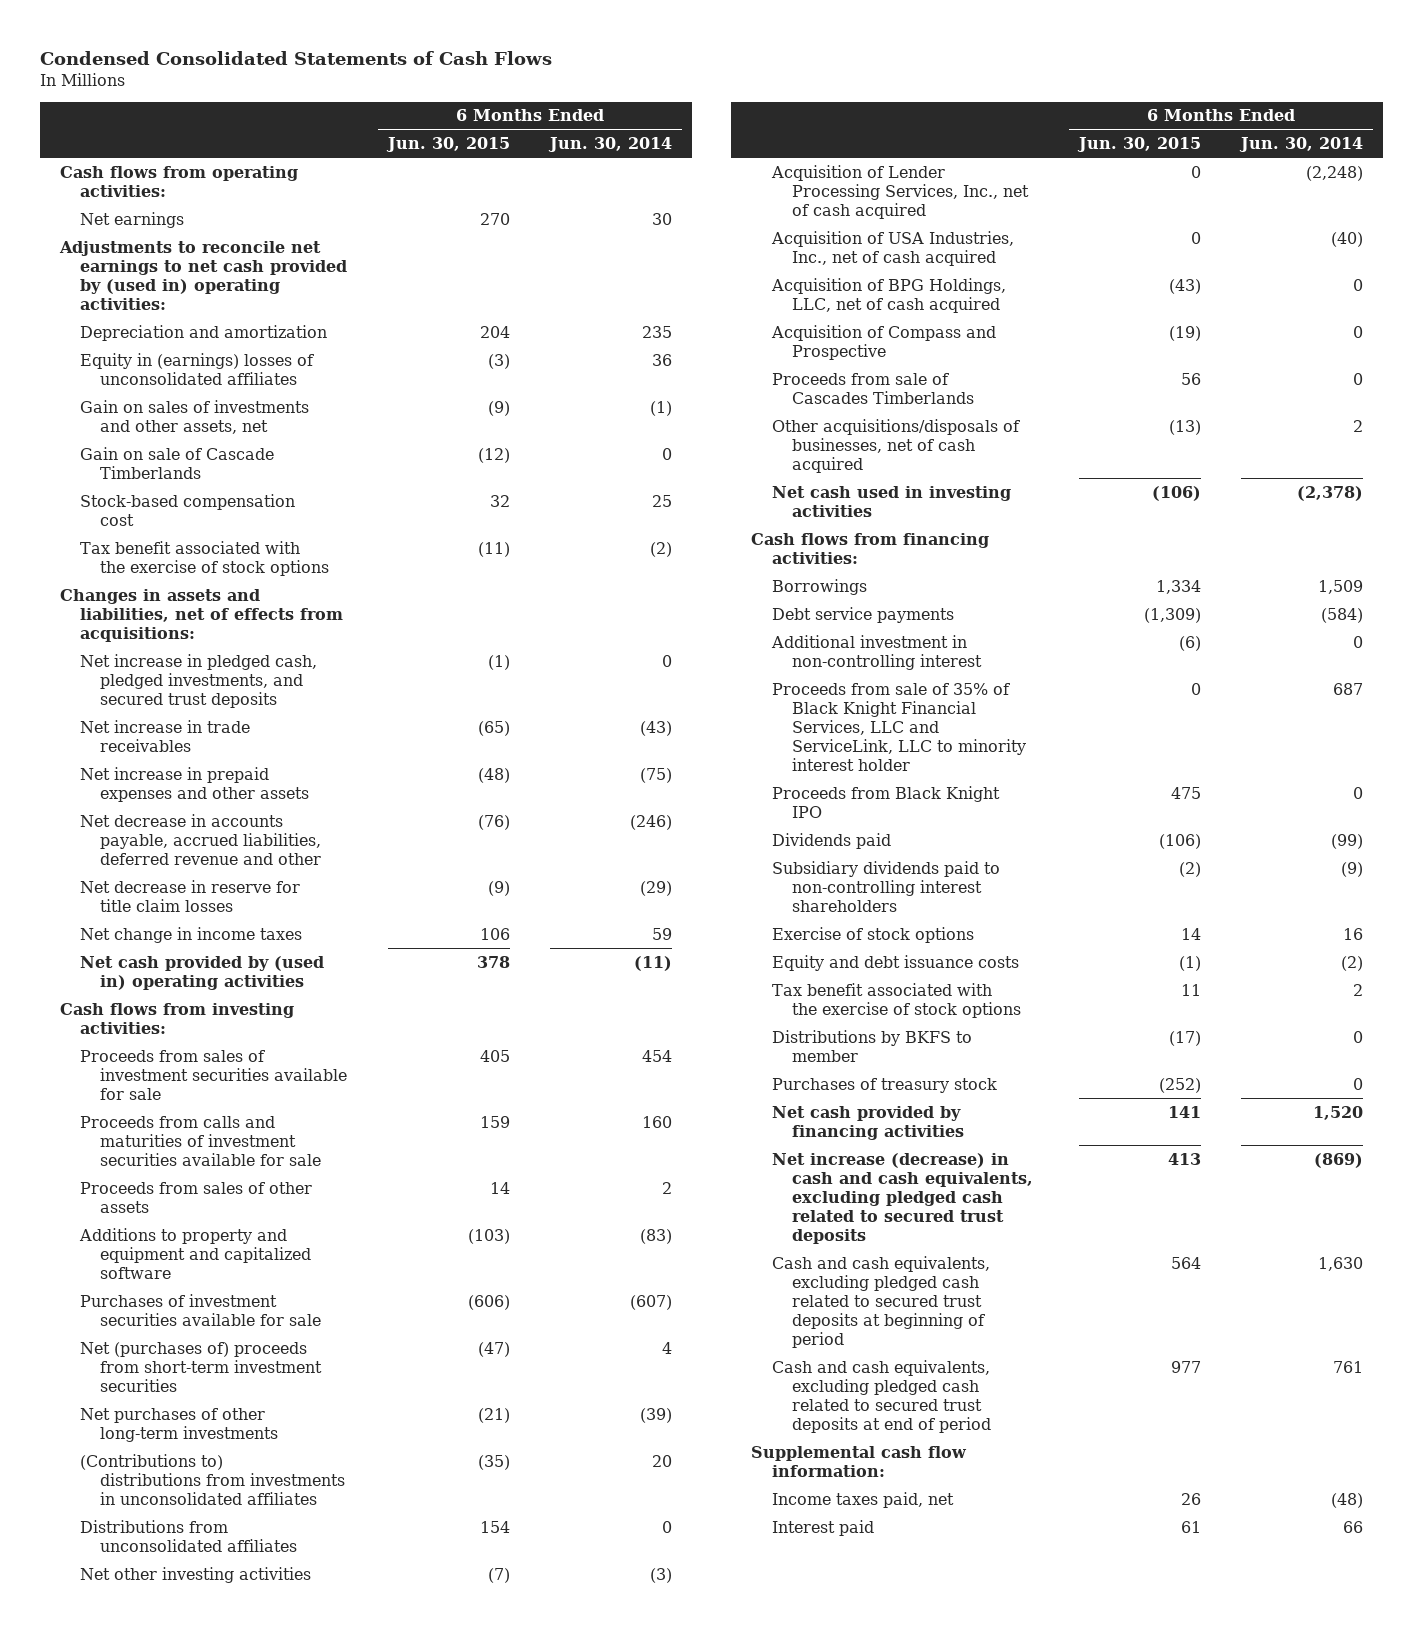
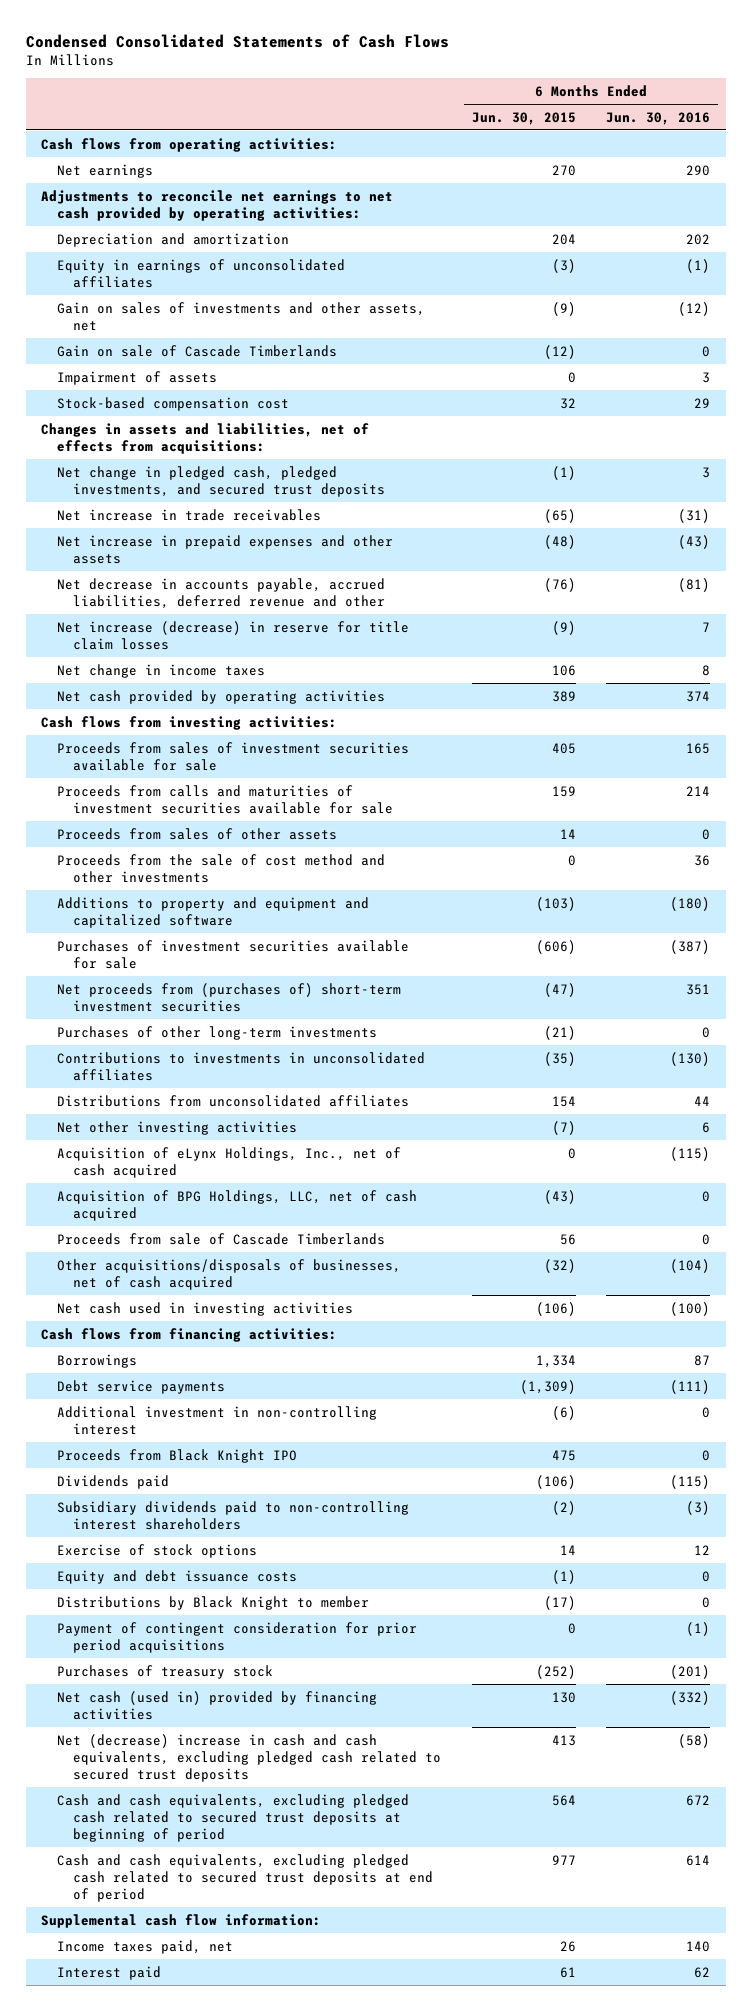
- | 6 Months Ended Jun. 30, 2015 | 6 Months Ended Jun. 30, 2014
+ | 6 Months Ended Jun. 30, 2015 | 6 Months Ended Jun. 30, 2016
- Adjustments to reconcile net earnings to net cash provided by (used in) operating activities:
+ Adjustments to reconcile net earnings to net cash provided by operating activities:
- Equity in (earnings) losses of unconsolidated affiliates | (3) | 36
+ Equity in earnings of unconsolidated affiliates | (3) | (1)
+ Impairment of assets | 0 | 3
- Tax benefit associated with the exercise of stock options | (11) | (2)
- Net increase in pledged cash, pledged investments, and secured trust deposits | (1) | 0
+ Net change in pledged cash, pledged investments, and secured trust deposits | (1) | 3
- Net decrease in reserve for title claim losses | (9) | (29)
+ Net increase (decrease) in reserve for title claim losses | (9) | 7
- Net cash provided by (used in) operating activities | 378 | (11)
+ Net cash provided by operating activities | 389 | 374
+ Proceeds from the sale of cost method and other investments | 0 | 36
- Net (purchases of) proceeds from short-term investment securities | (47) | 4
- Net purchases of other long-term investments | (21) | (39)
- (Contributions to) distributions from investments in unconsolidated affiliates | (35) | 20
+ Net proceeds from (purchases of) short-term investment securities | (47) | 351
+ Purchases of other long-term investments | (21) | 0
+ Contributions to investments in unconsolidated affiliates | (35) | (130)
- Acquisition of Lender Processing Services, Inc., net of cash acquired | 0 | (2,248)
- Acquisition of USA Industries, Inc., net of cash acquired | 0 | (40)
+ Acquisition of eLynx Holdings, Inc., net of cash acquired | 0 | (115)
- Acquisition of Compass and Prospective | (19) | 0
- Proceeds from sale of Cascades Timberlands | 56 | 0
- Other acquisitions/disposals of businesses, net of cash acquired | (13) | 2
+ Proceeds from sale of Cascade Timberlands | 56 | 0
+ Other acquisitions/disposals of businesses, net of cash acquired | (32) | (104)
- Proceeds from sale of 35% of Black Knight Financial Services, LLC and ServiceLink, LLC to minority interest holder | 0 | 687
- Tax benefit associated with the exercise of stock options | 11 | 2
- Distributions by BKFS to member | (17) | 0
+ Distributions by Black Knight to member | (17) | 0
+ Payment of contingent consideration for prior period acquisitions | 0 | (1)
- Net cash provided by financing activities | 141 | 1,520
- Net increase (decrease) in cash and cash equivalents, excluding pledged cash related to secured trust deposits | 413 | (869)
+ Net cash (used in) provided by financing activities | 130 | (332)
+ Net (decrease) increase in cash and cash equivalents, excluding pledged cash related to secured trust deposits | 413 | (58)

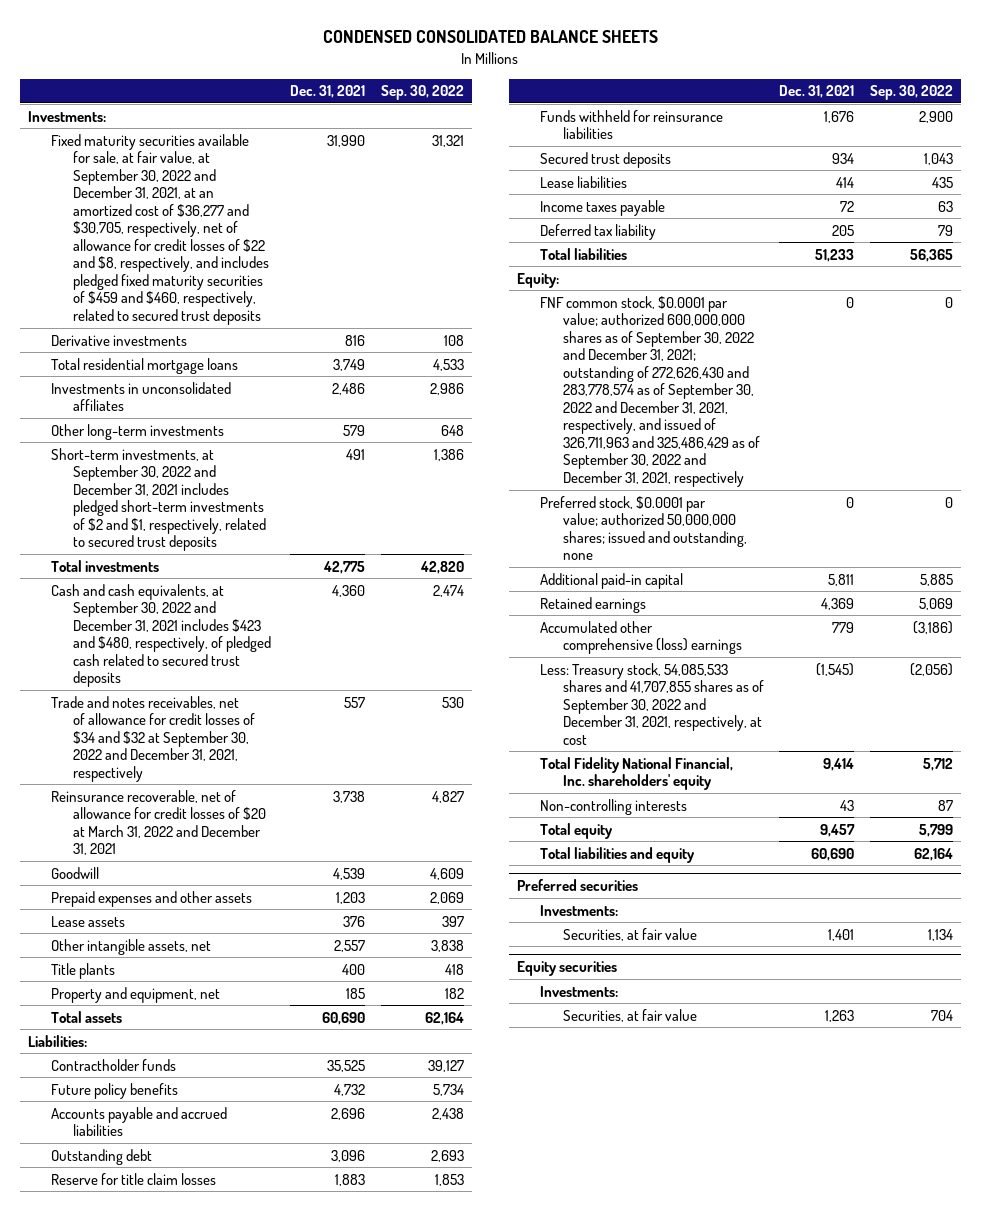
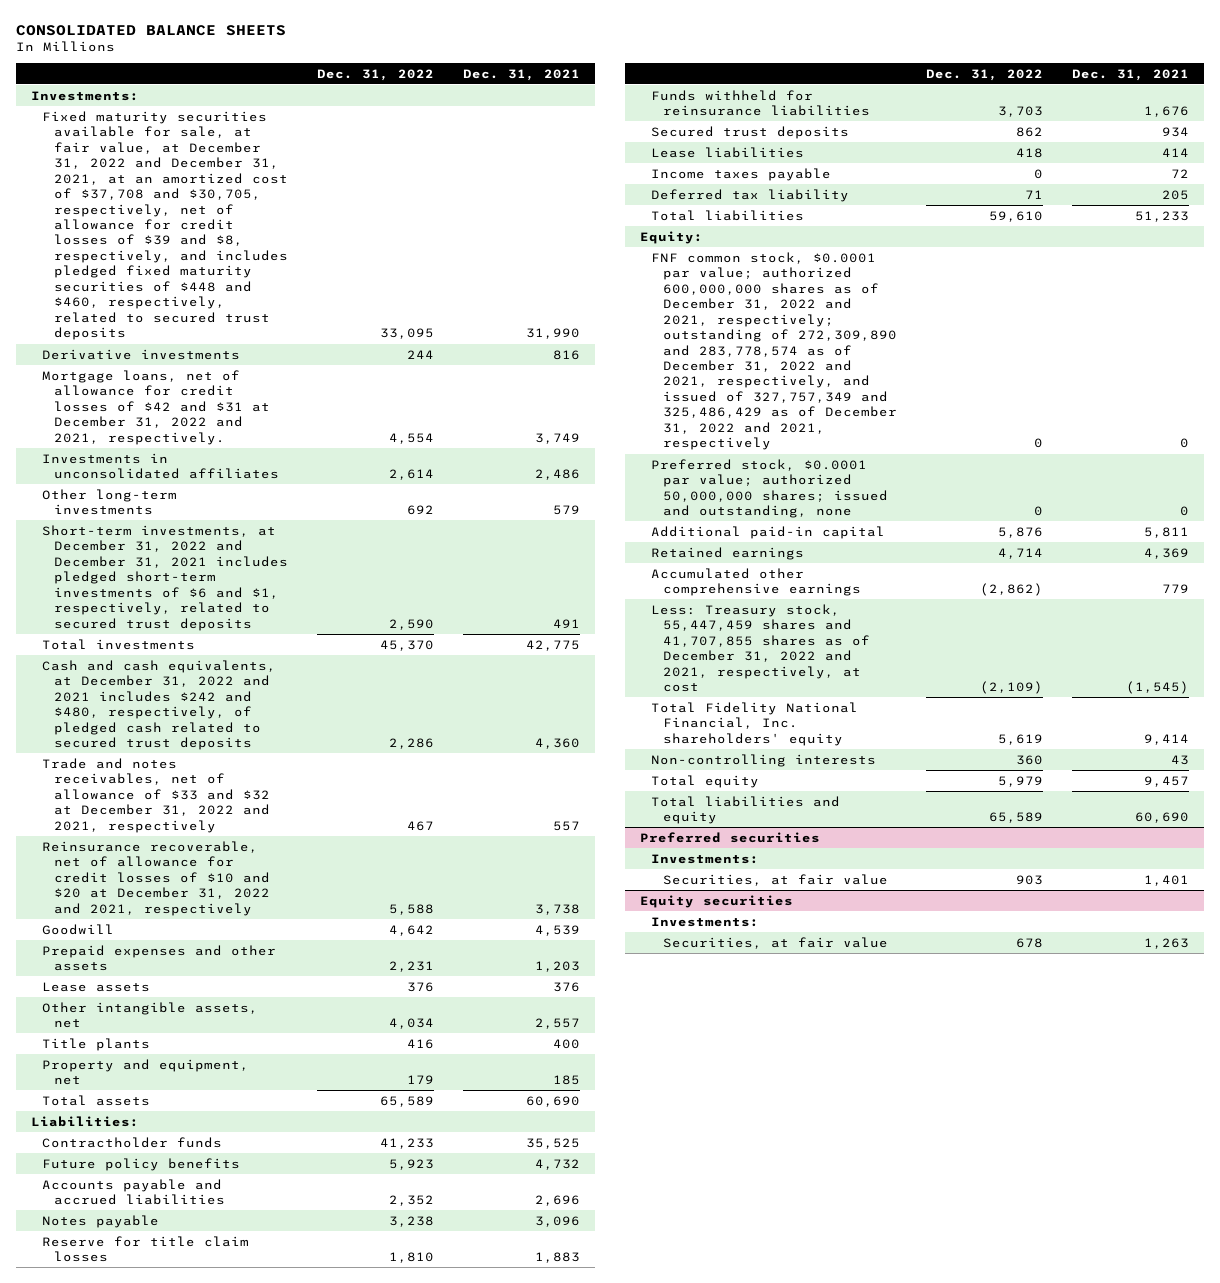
- CONDENSED CONSOLIDATED BALANCE SHEETS
+ CONSOLIDATED BALANCE SHEETS
- | Dec. 31, 2021 | Sep. 30, 2022
+ | Dec. 31, 2022 | Dec. 31, 2021
- Fixed maturity securities available for sale, at fair value, at September 30, 2022 and December 31, 2021, at an amortized cost of $36,277 and $30,705, respectively, net of allowance for credit losses of $22 and $8, respectively, and includes pledged fixed maturity securities of $459 and $460, respectively, related to secured trust deposits | 31,990 | 31,321
+ Fixed maturity securities available for sale, at fair value, at December 31, 2022 and December 31, 2021, at an amortized cost of $37,708 and $30,705, respectively, net of allowance for credit losses of $39 and $8, respectively, and includes pledged fixed maturity securities of $448 and $460, respectively, related to secured trust deposits | 33,095 | 31,990
- Total residential mortgage loans | 3,749 | 4,533
+ Mortgage loans, net of allowance for credit losses of $42 and $31 at December 31, 2022 and 2021, respectively. | 4,554 | 3,749
- Short-term investments, at September 30, 2022 and December 31, 2021 includes pledged short-term investments of $2 and $1, respectively, related to secured trust deposits | 491 | 1,386
+ Short-term investments, at December 31, 2022 and December 31, 2021 includes pledged short-term investments of $6 and $1, respectively, related to secured trust deposits | 2,590 | 491
- Cash and cash equivalents, at September 30, 2022 and December 31, 2021 includes $423 and $480, respectively, of pledged cash related to secured trust deposits | 4,360 | 2,474
- Trade and notes receivables, net of allowance for credit losses of $34 and $32 at September 30, 2022 and December 31, 2021, respectively | 557 | 530
- Reinsurance recoverable, net of allowance for credit losses of $20 at March 31, 2022 and December 31, 2021 | 3,738 | 4,827
+ Cash and cash equivalents, at December 31, 2022 and 2021 includes $242 and $480, respectively, of pledged cash related to secured trust deposits | 2,286 | 4,360
+ Trade and notes receivables, net of allowance of $33 and $32 at December 31, 2022 and 2021, respectively | 467 | 557
+ Reinsurance recoverable, net of allowance for credit losses of $10 and $20 at December 31, 2022 and 2021, respectively | 5,588 | 3,738
- Outstanding debt | 3,096 | 2,693
+ Notes payable | 3,238 | 3,096
- FNF common stock, $0.0001 par value; authorized 600,000,000 shares as of September 30, 2022 and December 31, 2021; outstanding of 272,626,430 and 283,778,574 as of September 30, 2022 and December 31, 2021, respectively, and issued of 326,711,963 and 325,486,429 as of September 30, 2022 and December 31, 2021, respectively | 0 | 0
+ FNF common stock, $0.0001 par value; authorized 600,000,000 shares as of December 31, 2022 and 2021, respectively; outstanding of 272,309,890 and 283,778,574 as of December 31, 2022 and 2021, respectively, and issued of 327,757,349 and 325,486,429 as of December 31, 2022 and 2021, respectively | 0 | 0
- Accumulated other comprehensive (loss) earnings | 779 | (3,186)
- Less: Treasury stock, 54,085,533 shares and 41,707,855 shares as of September 30, 2022 and December 31, 2021, respectively, at cost | (1,545) | (2,056)
+ Accumulated other comprehensive earnings | (2,862) | 779
+ Less: Treasury stock, 55,447,459 shares and 41,707,855 shares as of December 31, 2022 and 2021, respectively, at cost | (2,109) | (1,545)

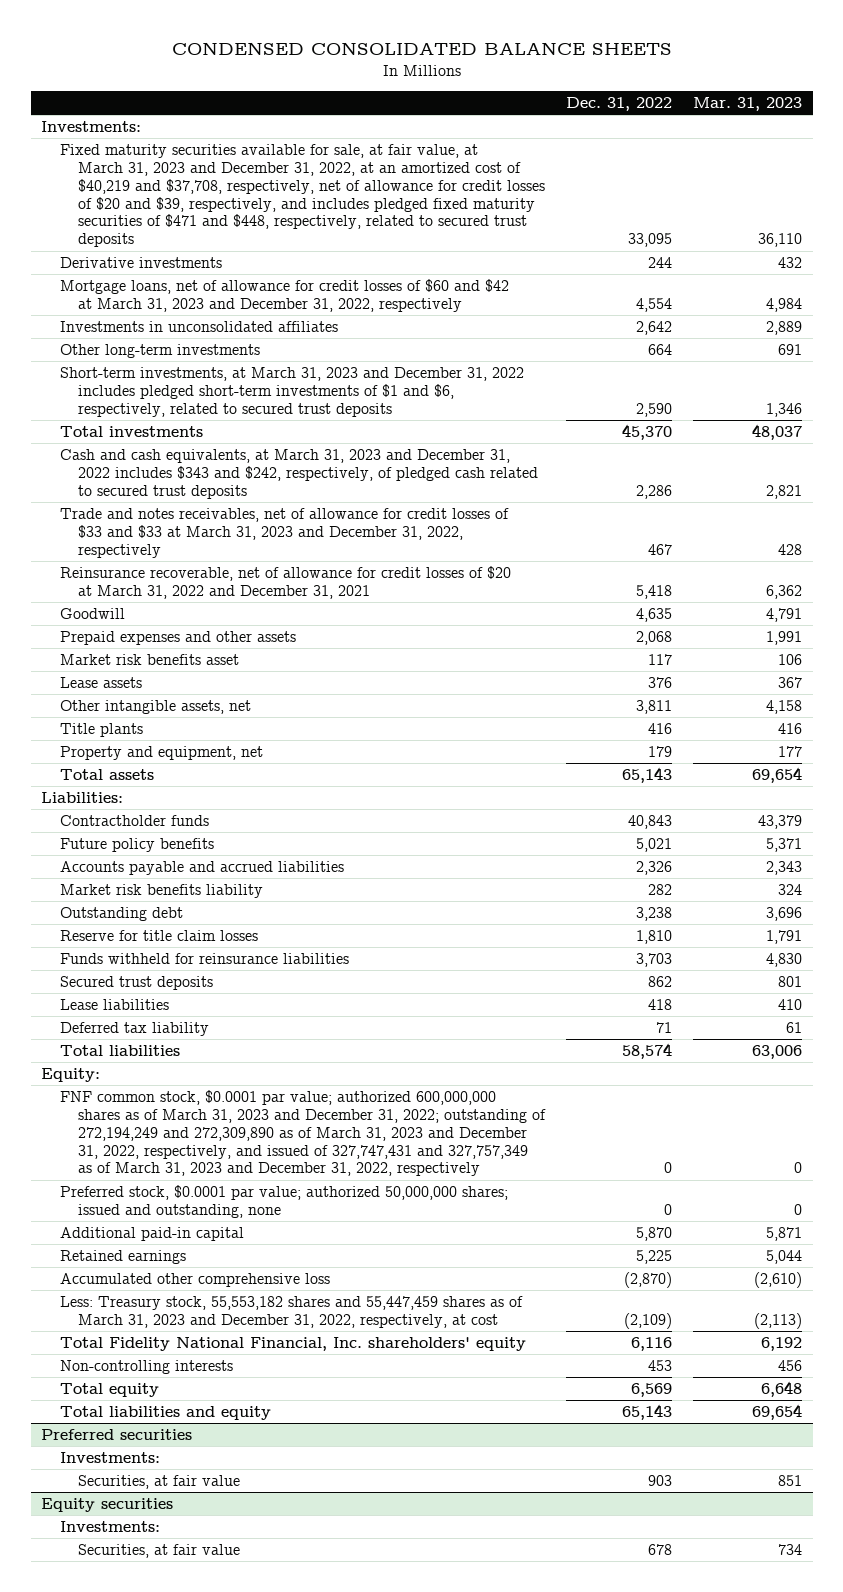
- CONSOLIDATED BALANCE SHEETS
+ CONDENSED CONSOLIDATED BALANCE SHEETS
- | Dec. 31, 2022 | Dec. 31, 2021
+ | Dec. 31, 2022 | Mar. 31, 2023
- Fixed maturity securities available for sale, at fair value, at December 31, 2022 and December 31, 2021, at an amortized cost of $37,708 and $30,705, respectively, net of allowance for credit losses of $39 and $8, respectively, and includes pledged fixed maturity securities of $448 and $460, respectively, related to secured trust deposits | 33,095 | 31,990
+ Fixed maturity securities available for sale, at fair value, at March 31, 2023 and December 31, 2022, at an amortized cost of $40,219 and $37,708, respectively, net of allowance for credit losses of $20 and $39, respectively, and includes pledged fixed maturity securities of $471 and $448, respectively, related to secured trust deposits | 33,095 | 36,110
- Mortgage loans, net of allowance for credit losses of $42 and $31 at December 31, 2022 and 2021, respectively. | 4,554 | 3,749
- Investments in unconsolidated affiliates | 2,614 | 2,486
- Other long-term investments | 692 | 579
- Short-term investments, at December 31, 2022 and December 31, 2021 includes pledged short-term investments of $6 and $1, respectively, related to secured trust deposits | 2,590 | 491
+ Mortgage loans, net of allowance for credit losses of $60 and $42 at March 31, 2023 and December 31, 2022, respectively | 4,554 | 4,984
+ Investments in unconsolidated affiliates | 2,642 | 2,889
+ Other long-term investments | 664 | 691
+ Short-term investments, at March 31, 2023 and December 31, 2022 includes pledged short-term investments of $1 and $6, respectively, related to secured trust deposits | 2,590 | 1,346
- Cash and cash equivalents, at December 31, 2022 and 2021 includes $242 and $480, respectively, of pledged cash related to secured trust deposits | 2,286 | 4,360
- Trade and notes receivables, net of allowance of $33 and $32 at December 31, 2022 and 2021, respectively | 467 | 557
- Reinsurance recoverable, net of allowance for credit losses of $10 and $20 at December 31, 2022 and 2021, respectively | 5,588 | 3,738
- Goodwill | 4,642 | 4,539
- Prepaid expenses and other assets | 2,231 | 1,203
+ Cash and cash equivalents, at March 31, 2023 and December 31, 2022 includes $343 and $242, respectively, of pledged cash related to secured trust deposits | 2,286 | 2,821
+ Trade and notes receivables, net of allowance for credit losses of $33 and $33 at March 31, 2023 and December 31, 2022, respectively | 467 | 428
+ Reinsurance recoverable, net of allowance for credit losses of $20 at March 31, 2022 and December 31, 2021 | 5,418 | 6,362
+ Goodwill | 4,635 | 4,791
+ Prepaid expenses and other assets | 2,068 | 1,991
+ Market risk benefits asset | 117 | 106
- Other intangible assets, net | 4,034 | 2,557
+ Other intangible assets, net | 3,811 | 4,158
- Total assets | 65,589 | 60,690
+ Total assets | 65,143 | 69,654
- Contractholder funds | 41,233 | 35,525
- Future policy benefits | 5,923 | 4,732
- Accounts payable and accrued liabilities | 2,352 | 2,696
- Notes payable | 3,238 | 3,096
+ Contractholder funds | 40,843 | 43,379
+ Future policy benefits | 5,021 | 5,371
+ Accounts payable and accrued liabilities | 2,326 | 2,343
+ Market risk benefits liability | 282 | 324
+ Outstanding debt | 3,238 | 3,696
- Income taxes payable | 0 | 72
- Total liabilities | 59,610 | 51,233
+ Total liabilities | 58,574 | 63,006
- FNF common stock, $0.0001 par value; authorized 600,000,000 shares as of December 31, 2022 and 2021, respectively; outstanding of 272,309,890 and 283,778,574 as of December 31, 2022 and 2021, respectively, and issued of 327,757,349 and 325,486,429 as of December 31, 2022 and 2021, respectively | 0 | 0
+ FNF common stock, $0.0001 par value; authorized 600,000,000 shares as of March 31, 2023 and December 31, 2022; outstanding of 272,194,249 and 272,309,890 as of March 31, 2023 and December 31, 2022, respectively, and issued of 327,747,431 and 327,757,349 as of March 31, 2023 and December 31, 2022, respectively | 0 | 0
- Additional paid-in capital | 5,876 | 5,811
- Retained earnings | 4,714 | 4,369
- Accumulated other comprehensive earnings | (2,862) | 779
- Less: Treasury stock, 55,447,459 shares and 41,707,855 shares as of December 31, 2022 and 2021, respectively, at cost | (2,109) | (1,545)
- Total Fidelity National Financial, Inc. shareholders' equity | 5,619 | 9,414
- Non-controlling interests | 360 | 43
- Total equity | 5,979 | 9,457
- Total liabilities and equity | 65,589 | 60,690
+ Additional paid-in capital | 5,870 | 5,871
+ Retained earnings | 5,225 | 5,044
+ Accumulated other comprehensive loss | (2,870) | (2,610)
+ Less: Treasury stock, 55,553,182 shares and 55,447,459 shares as of March 31, 2023 and December 31, 2022, respectively, at cost | (2,109) | (2,113)
+ Total Fidelity National Financial, Inc. shareholders' equity | 6,116 | 6,192
+ Non-controlling interests | 453 | 456
+ Total equity | 6,569 | 6,648
+ Total liabilities and equity | 65,143 | 69,654

